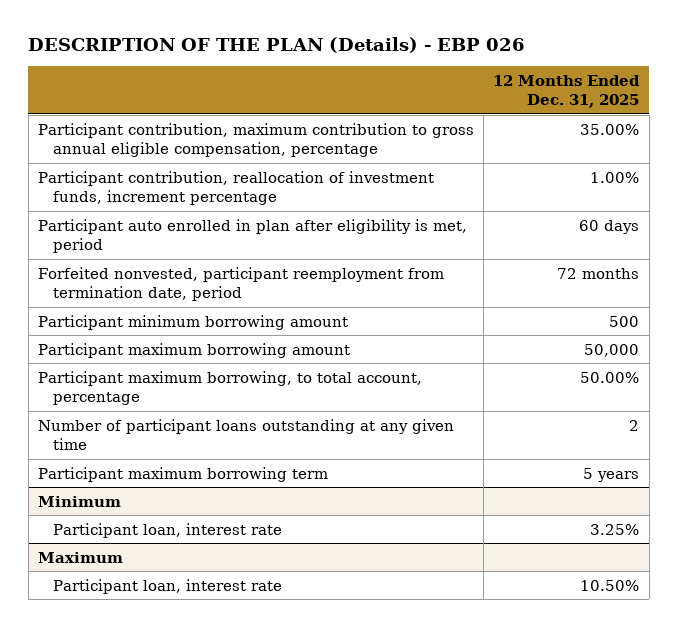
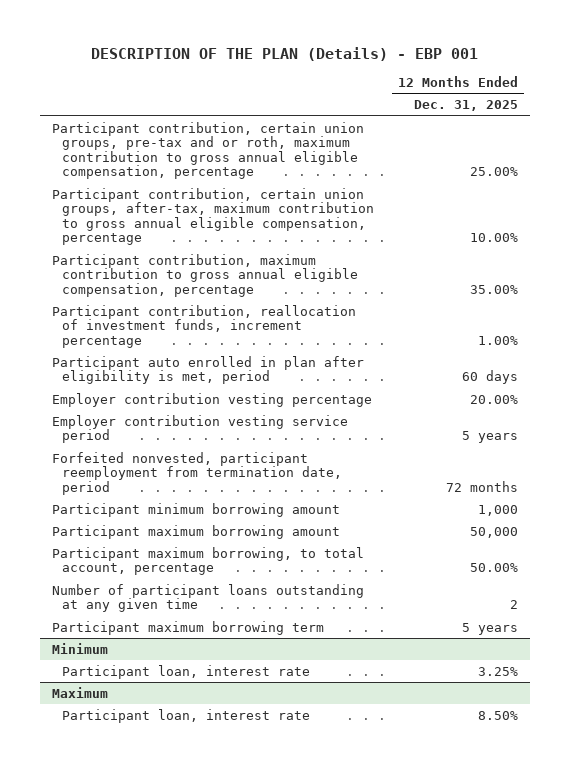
- DESCRIPTION OF THE PLAN (Details) - EBP 026
+ DESCRIPTION OF THE PLAN (Details) - EBP 001
+ Participant contribution, certain union groups, pre-tax and or roth, maximum contribution to gross annual eligible compensation, percentage | 25.00%
+ Participant contribution, certain union groups, after-tax, maximum contribution to gross annual eligible compensation, percentage | 10.00%
+ Employer contribution vesting percentage | 20.00%
+ Employer contribution vesting service period | 5 years
- Participant minimum borrowing amount | 500
+ Participant minimum borrowing amount | 1,000
@ Maximum
- Participant loan, interest rate | 10.50%
+ Participant loan, interest rate | 8.50%

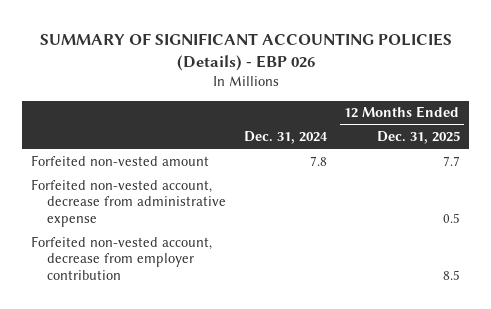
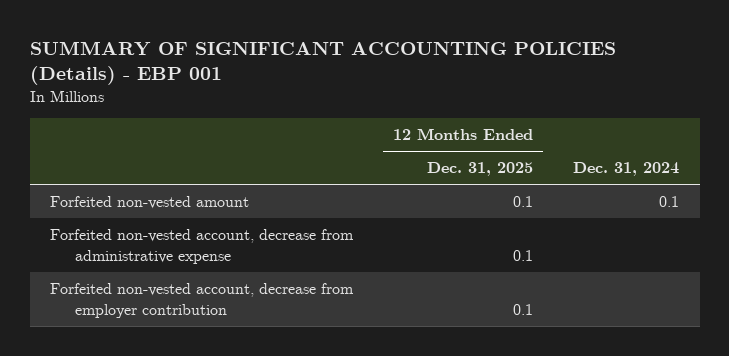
- SUMMARY OF SIGNIFICANT ACCOUNTING POLICIES (Details) - EBP 026
+ SUMMARY OF SIGNIFICANT ACCOUNTING POLICIES (Details) - EBP 001
- | Dec. 31, 2024 | 12 Months Ended Dec. 31, 2025
+ | 12 Months Ended Dec. 31, 2025 | Dec. 31, 2024
- Forfeited non-vested amount | 7.8 | 7.7
- Forfeited non-vested account, decrease from administrative expense | | 0.5
- Forfeited non-vested account, decrease from employer contribution | | 8.5
+ Forfeited non-vested amount | 0.1 | 0.1
+ Forfeited non-vested account, decrease from administrative expense | 0.1 |
+ Forfeited non-vested account, decrease from employer contribution | 0.1 |

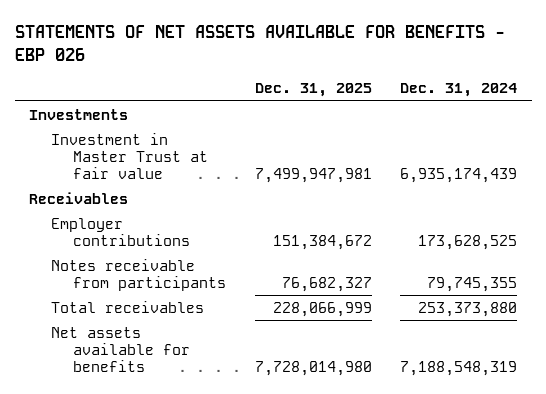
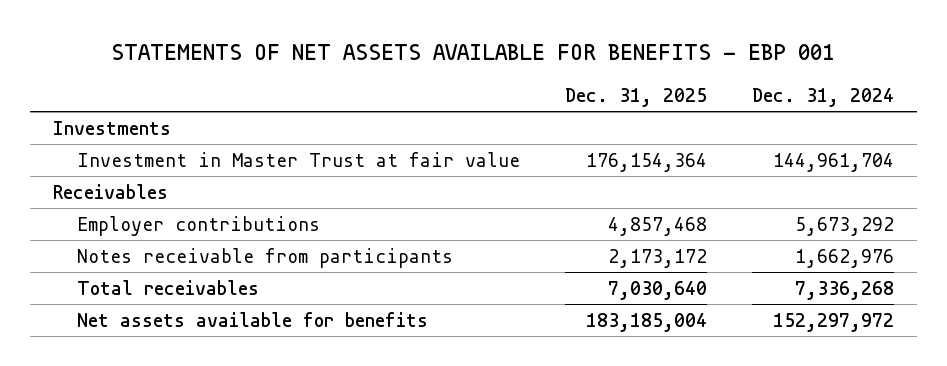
- STATEMENTS OF NET ASSETS AVAILABLE FOR BENEFITS - EBP 026
+ STATEMENTS OF NET ASSETS AVAILABLE FOR BENEFITS - EBP 001
- Investment in Master Trust at fair value | 7,499,947,981 | 6,935,174,439
+ Investment in Master Trust at fair value | 176,154,364 | 144,961,704
- Employer contributions | 151,384,672 | 173,628,525
- Notes receivable from participants | 76,682,327 | 79,745,355
- Total receivables | 228,066,999 | 253,373,880
- Net assets available for benefits | 7,728,014,980 | 7,188,548,319
+ Employer contributions | 4,857,468 | 5,673,292
+ Notes receivable from participants | 2,173,172 | 1,662,976
+ Total receivables | 7,030,640 | 7,336,268
+ Net assets available for benefits | 183,185,004 | 152,297,972

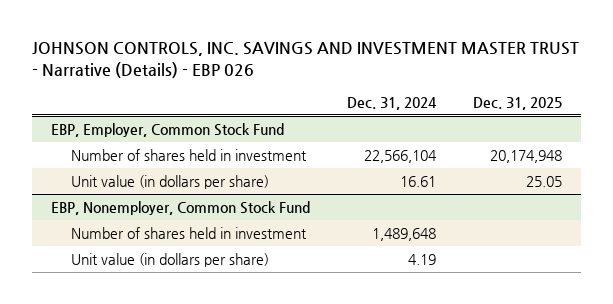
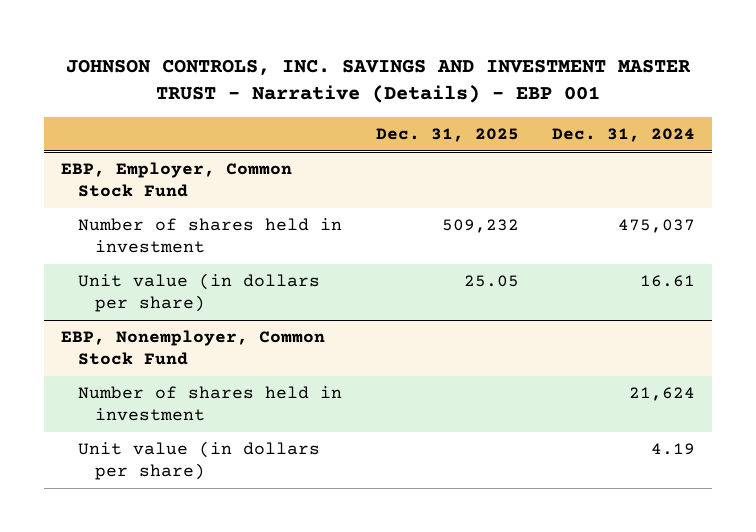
- JOHNSON CONTROLS, INC. SAVINGS AND INVESTMENT MASTER TRUST - Narrative (Details) - EBP 026
+ JOHNSON CONTROLS, INC. SAVINGS AND INVESTMENT MASTER TRUST - Narrative (Details) - EBP 001
- | Dec. 31, 2024 | Dec. 31, 2025
+ | Dec. 31, 2025 | Dec. 31, 2024
@ EBP, Employer, Common Stock Fund
- Number of shares held in investment | 22,566,104 | 20,174,948
+ Number of shares held in investment | 509,232 | 475,037
@ EBP, Nonemployer, Common Stock Fund
- Number of shares held in investment | 1,489,648 |
+ Number of shares held in investment | | 21,624

